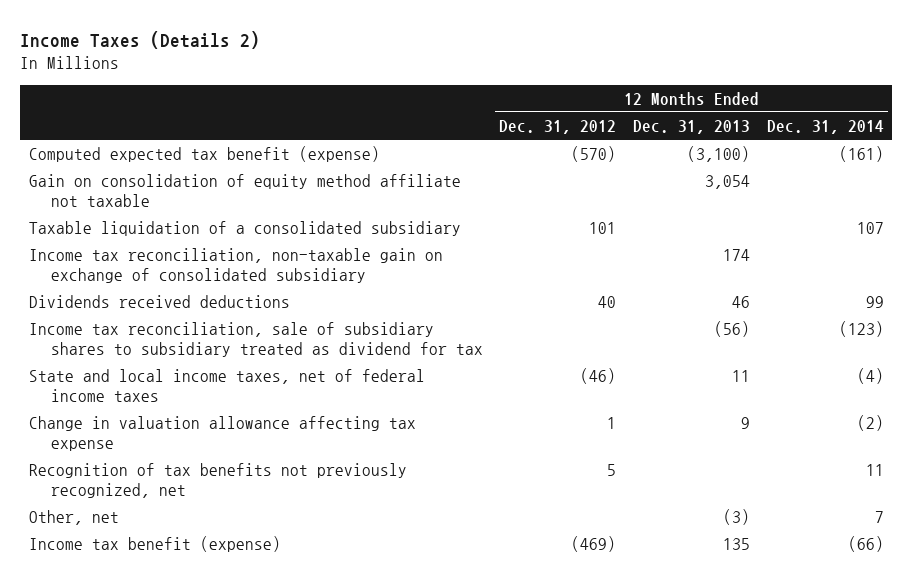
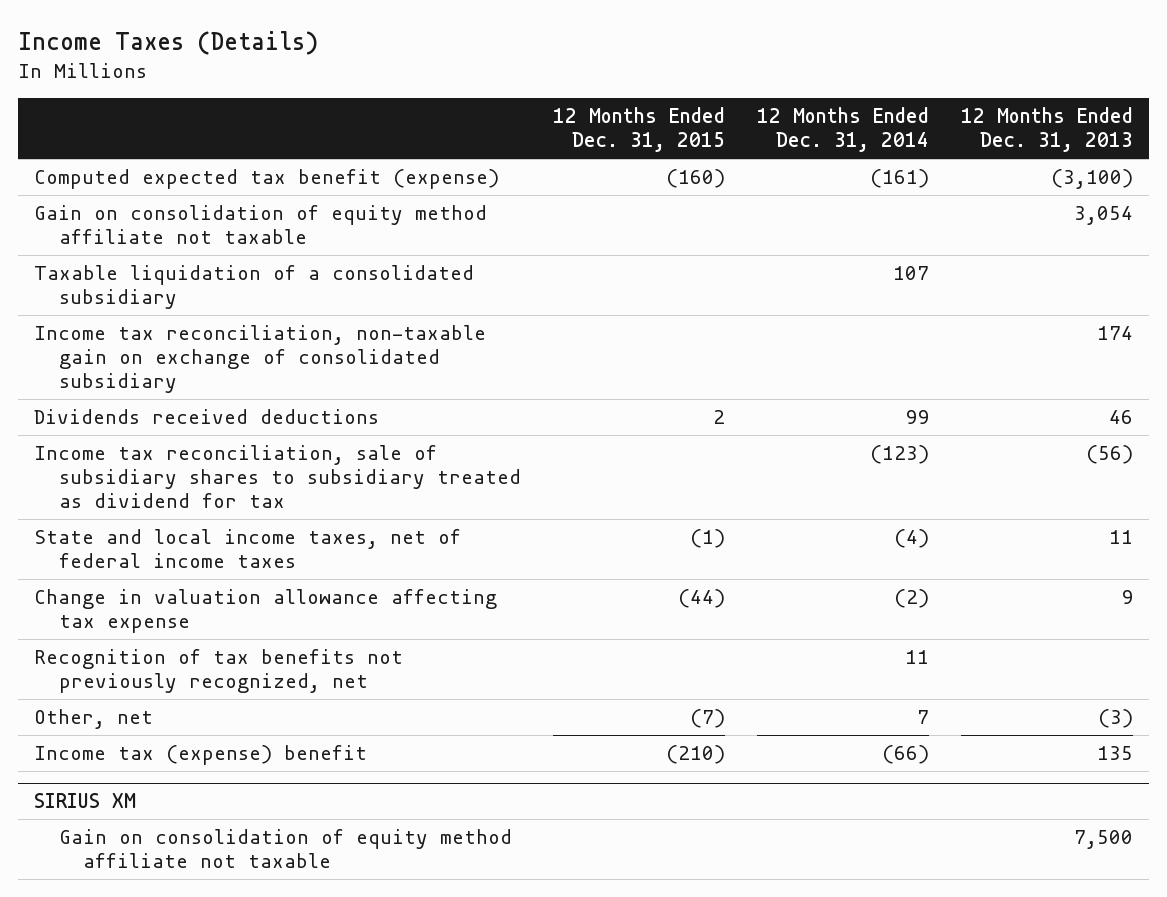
- Income Taxes (Details 2)
+ Income Taxes (Details)
- | 12 Months Ended Dec. 31, 2012 | 12 Months Ended Dec. 31, 2013 | 12 Months Ended Dec. 31, 2014
+ | 12 Months Ended Dec. 31, 2015 | 12 Months Ended Dec. 31, 2014 | 12 Months Ended Dec. 31, 2013
- Income tax benefit (expense) | (469) | 135 | (66)
+ Income tax (expense) benefit | (210) | (66) | 135
+ SIRIUS XM
+ Gain on consolidation of equity method affiliate not taxable | | | 7,500

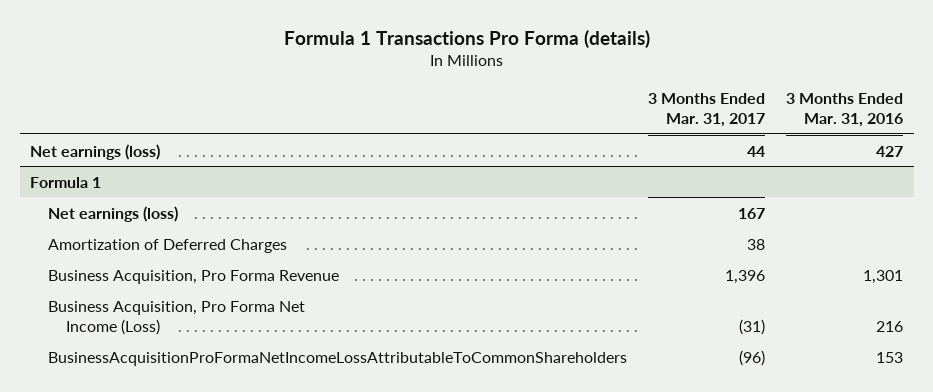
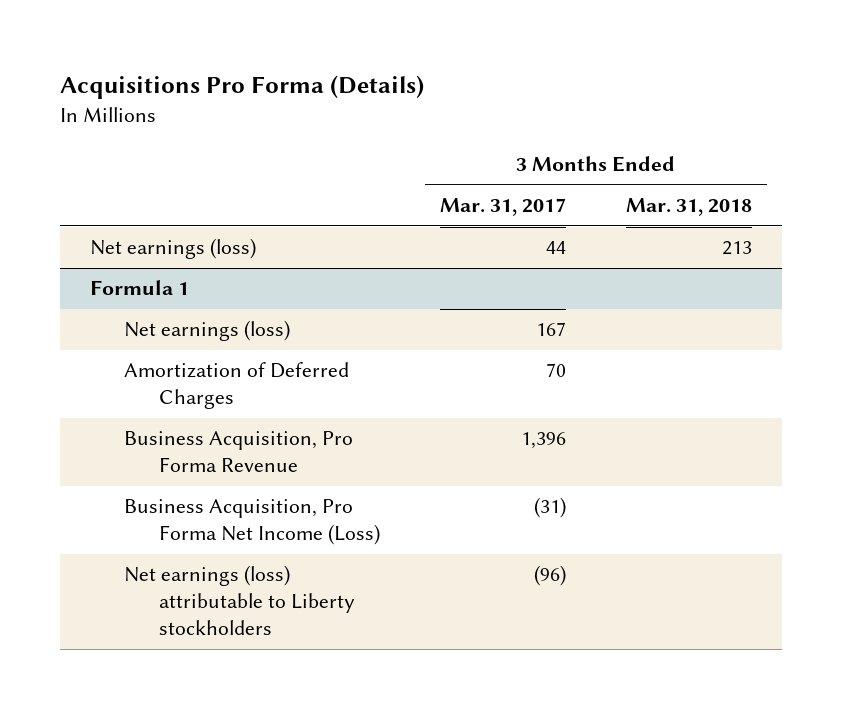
- Formula 1 Transactions Pro Forma (details)
+ Acquisitions Pro Forma (Details)
- | 3 Months Ended Mar. 31, 2017 | 3 Months Ended Mar. 31, 2016
+ | 3 Months Ended Mar. 31, 2017 | 3 Months Ended Mar. 31, 2018
@ Formula 1
- Amortization of Deferred Charges | 38 |
+ Amortization of Deferred Charges | 70 |
- BusinessAcquisitionProFormaNetIncomeLossAttributableToCommonShareholders | (96) | 153
+ Net earnings (loss) attributable to Liberty stockholders | (96) |

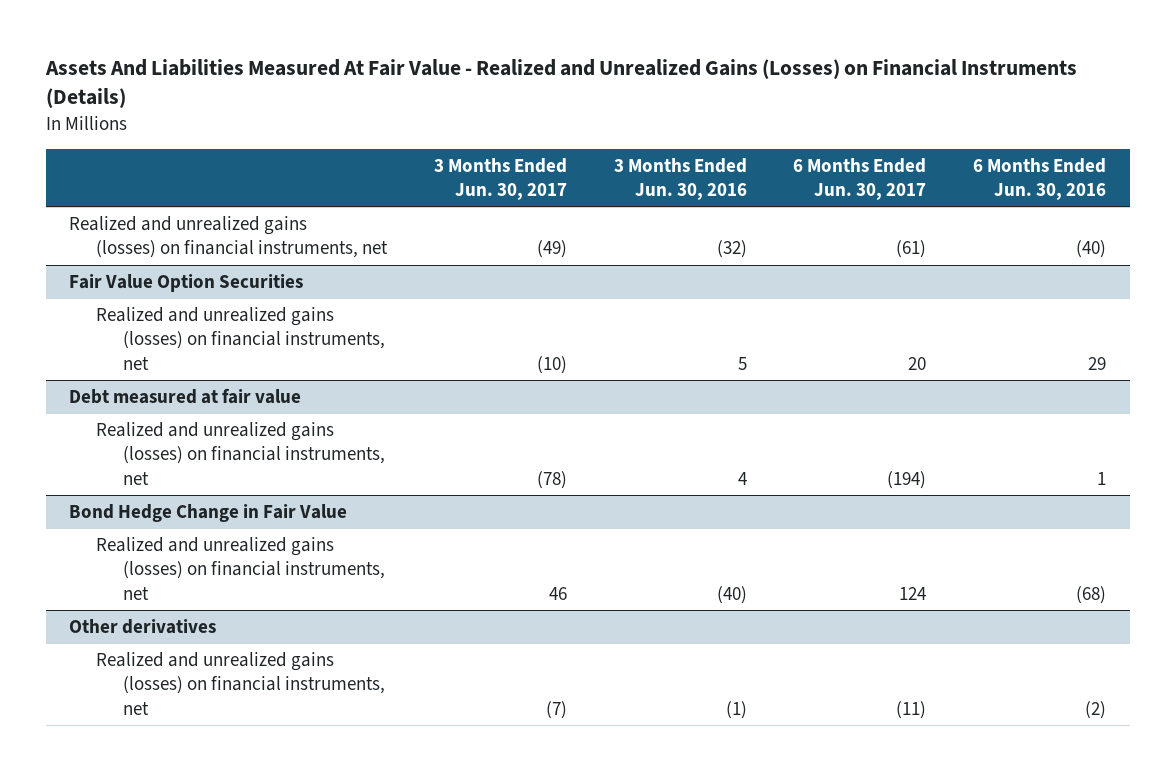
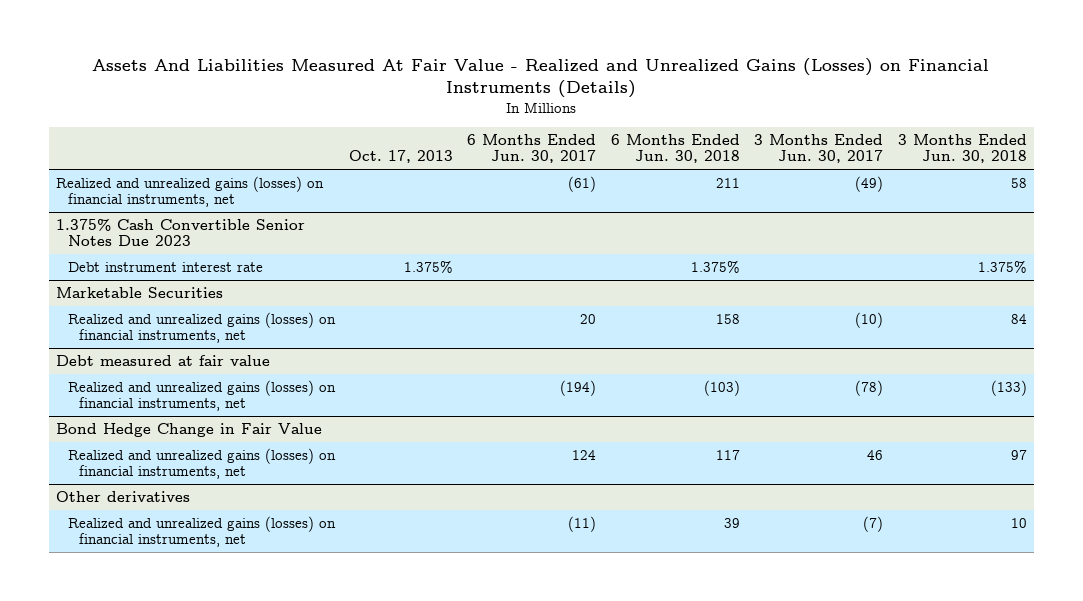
- | 3 Months Ended Jun. 30, 2017 | 3 Months Ended Jun. 30, 2016 | 6 Months Ended Jun. 30, 2017 | 6 Months Ended Jun. 30, 2016
+ | Oct. 17, 2013 | 6 Months Ended Jun. 30, 2017 | 6 Months Ended Jun. 30, 2018 | 3 Months Ended Jun. 30, 2017 | 3 Months Ended Jun. 30, 2018
- Fair Value Option Securities
+ 1.375% Cash Convertible Senior Notes Due 2023
+ Debt instrument interest rate | 1.375% | | 1.375% | | 1.375%
+ Marketable Securities

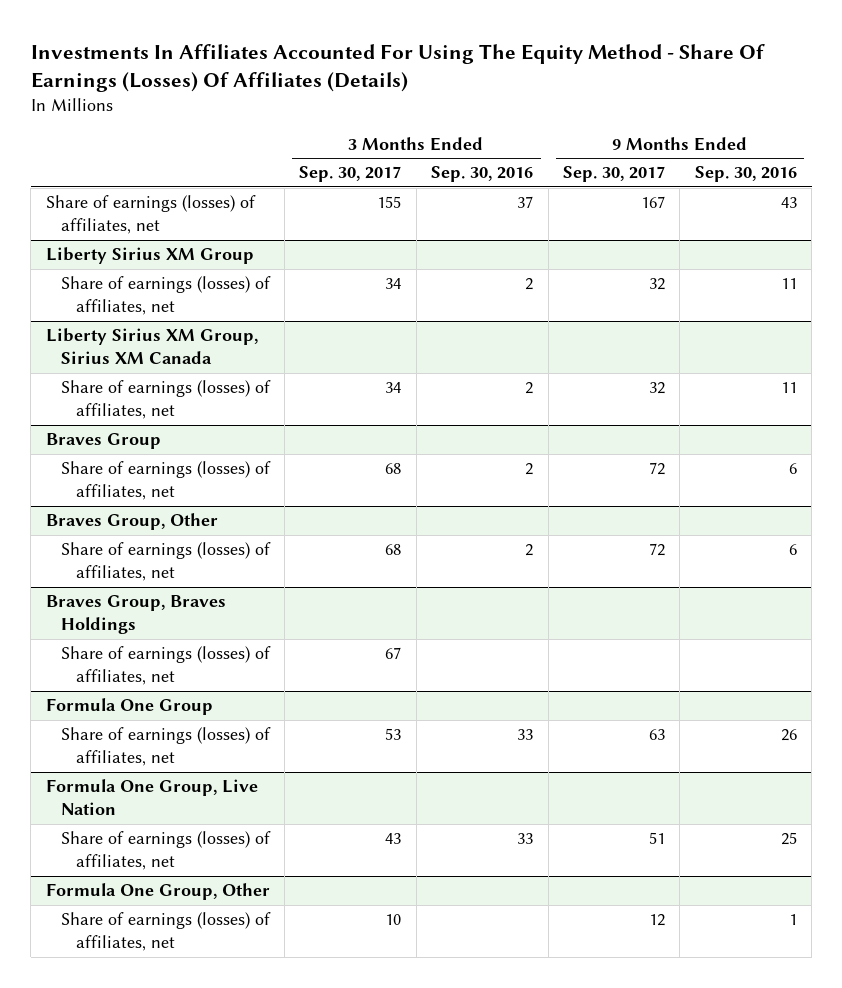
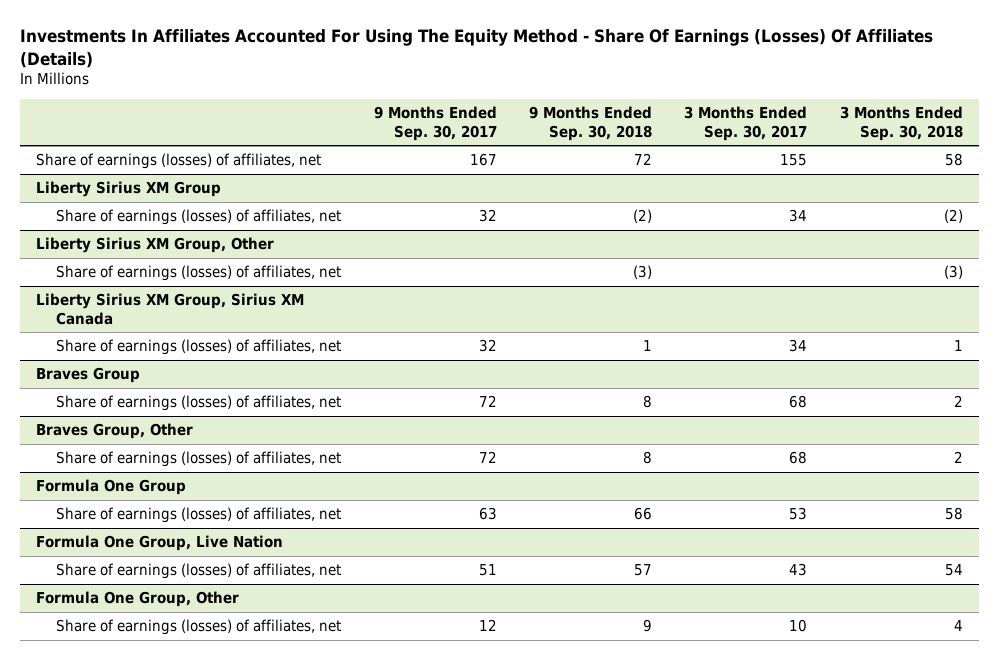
- | 3 Months Ended Sep. 30, 2017 | 3 Months Ended Sep. 30, 2016 | 9 Months Ended Sep. 30, 2017 | 9 Months Ended Sep. 30, 2016
+ | 9 Months Ended Sep. 30, 2017 | 9 Months Ended Sep. 30, 2018 | 3 Months Ended Sep. 30, 2017 | 3 Months Ended Sep. 30, 2018
+ Liberty Sirius XM Group, Other
+ Share of earnings (losses) of affiliates, net | | (3) | | (3)
- Braves Group, Braves Holdings
- Share of earnings (losses) of affiliates, net | 67 | | |

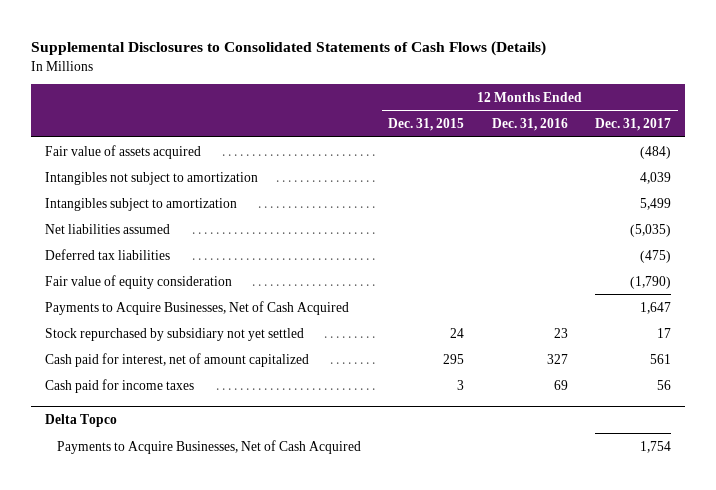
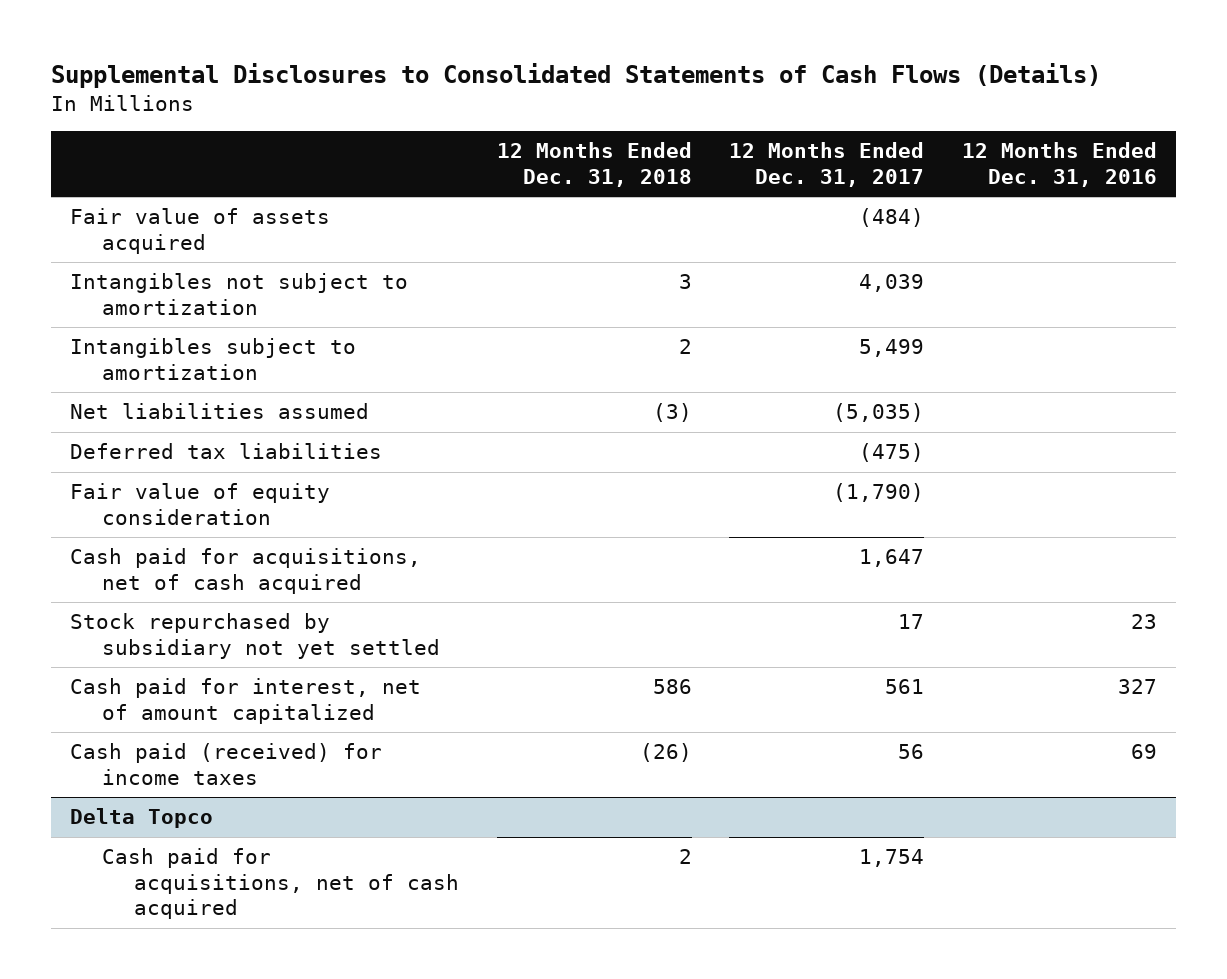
- | 12 Months Ended Dec. 31, 2015 | 12 Months Ended Dec. 31, 2016 | 12 Months Ended Dec. 31, 2017
+ | 12 Months Ended Dec. 31, 2018 | 12 Months Ended Dec. 31, 2017 | 12 Months Ended Dec. 31, 2016
- Payments to Acquire Businesses, Net of Cash Acquired | | | 1,647
+ Cash paid for acquisitions, net of cash acquired | | 1,647 |
- Cash paid for income taxes | 3 | 69 | 56
+ Cash paid (received) for income taxes | (26) | 56 | 69
@ Delta Topco
- Payments to Acquire Businesses, Net of Cash Acquired | | | 1,754
+ Cash paid for acquisitions, net of cash acquired | 2 | 1,754 |

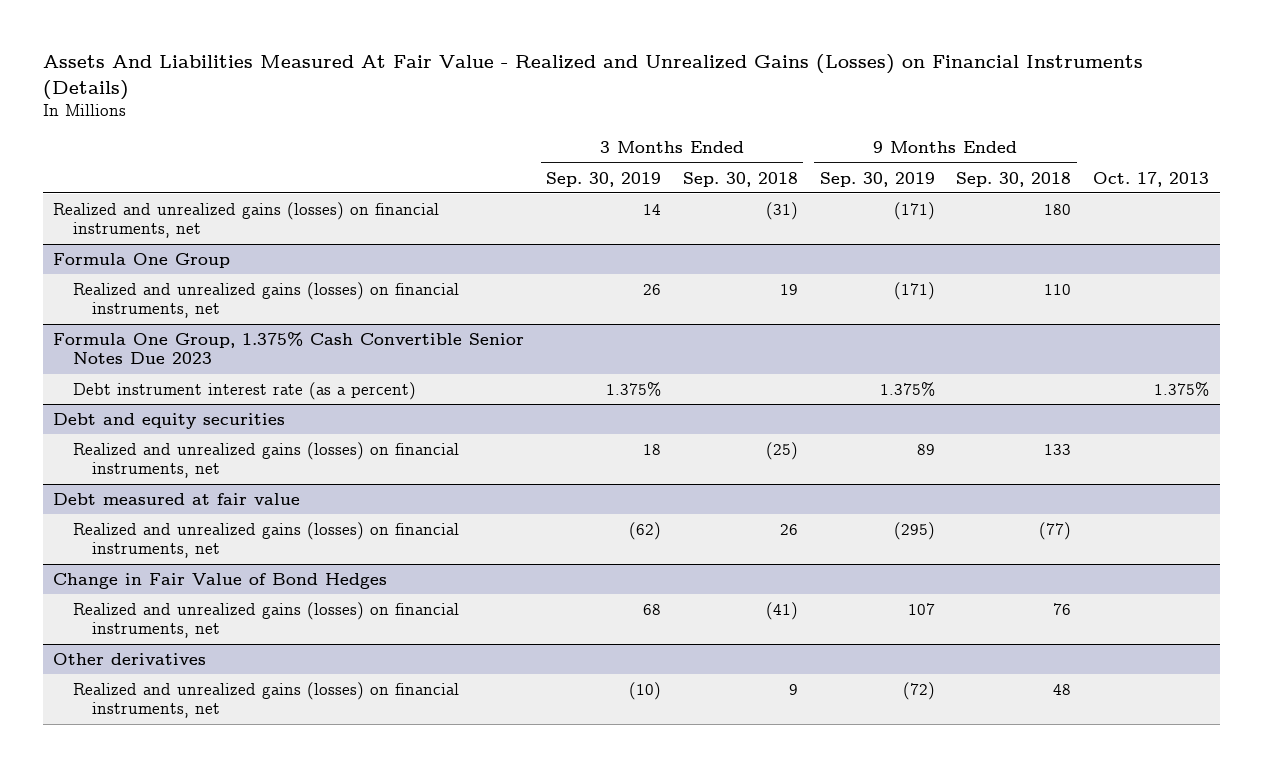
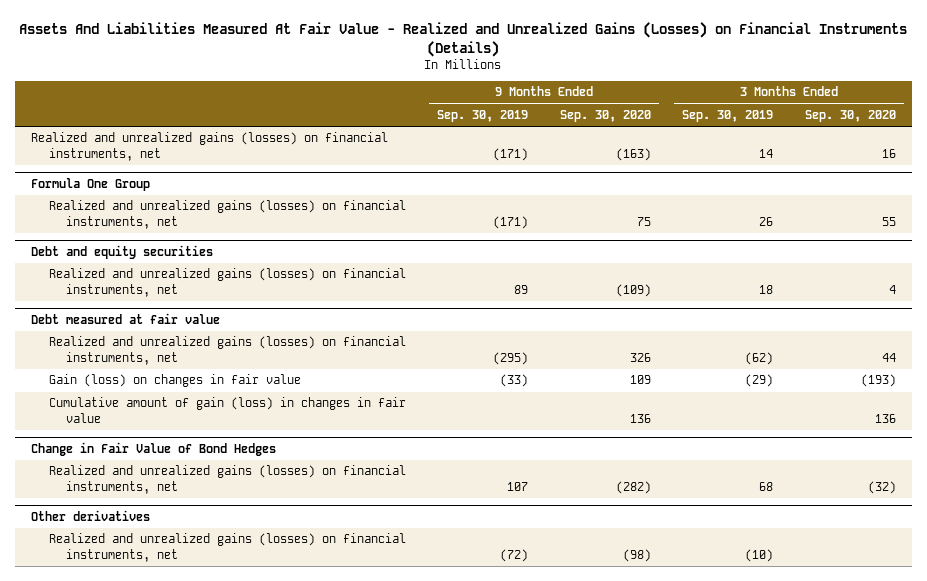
- | 3 Months Ended Sep. 30, 2019 | 3 Months Ended Sep. 30, 2018 | 9 Months Ended Sep. 30, 2019 | 9 Months Ended Sep. 30, 2018 | Oct. 17, 2013
+ | 9 Months Ended Sep. 30, 2019 | 9 Months Ended Sep. 30, 2020 | 3 Months Ended Sep. 30, 2019 | 3 Months Ended Sep. 30, 2020
- Formula One Group, 1.375% Cash Convertible Senior Notes Due 2023
- Debt instrument interest rate (as a percent) | 1.375% | | 1.375% | | 1.375%
@ Debt measured at fair value
+ Gain (loss) on changes in fair value | (33) | 109 | (29) | (193)
+ Cumulative amount of gain (loss) in changes in fair value | | 136 | | 136

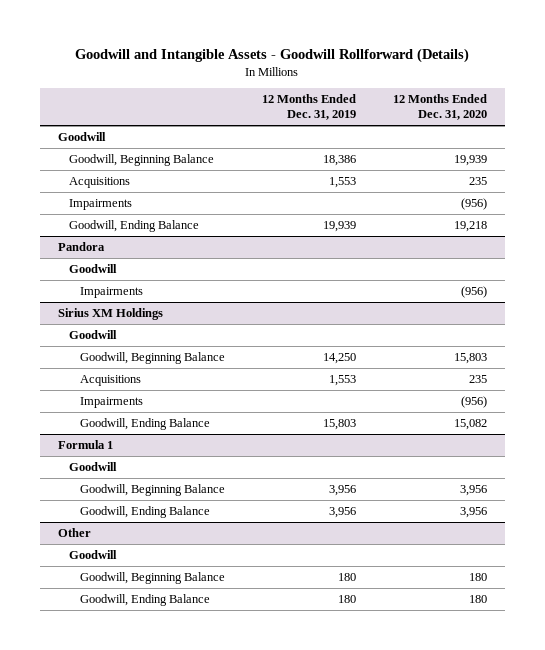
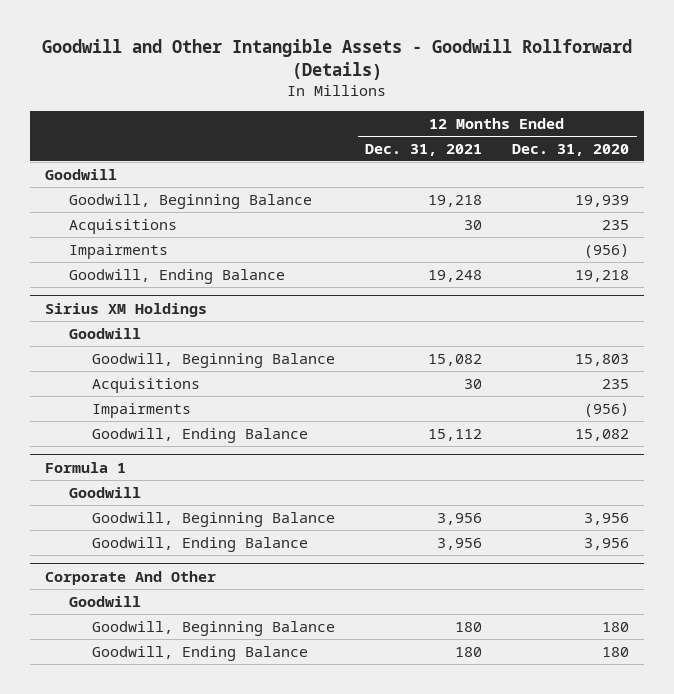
- Goodwill and Intangible Assets - Goodwill Rollforward (Details)
+ Goodwill and Other Intangible Assets - Goodwill Rollforward (Details)
- | 12 Months Ended Dec. 31, 2019 | 12 Months Ended Dec. 31, 2020
+ | 12 Months Ended Dec. 31, 2021 | 12 Months Ended Dec. 31, 2020
- Pandora
- Goodwill
- Impairments | | (956)
- Other
+ Corporate And Other

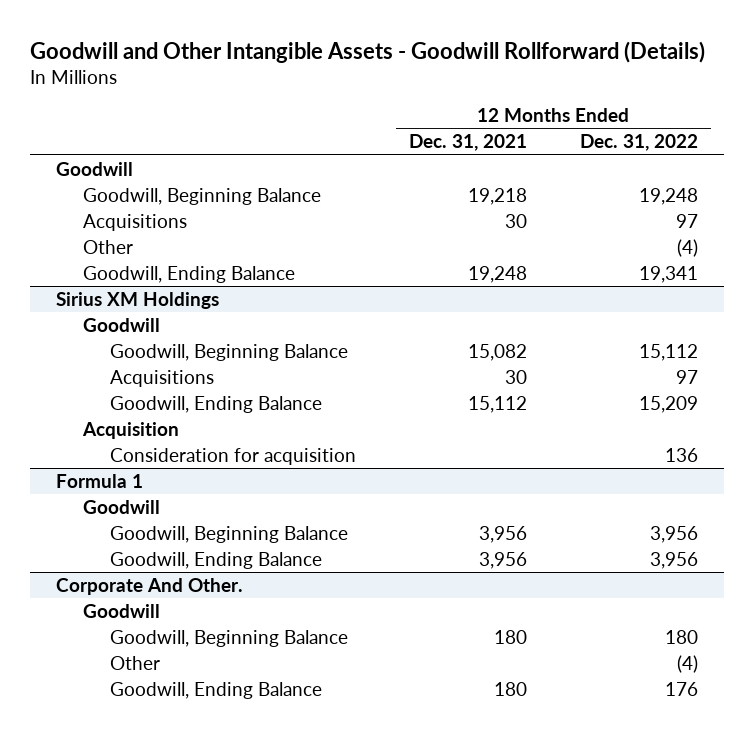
- | 12 Months Ended Dec. 31, 2021 | 12 Months Ended Dec. 31, 2020
+ | 12 Months Ended Dec. 31, 2021 | 12 Months Ended Dec. 31, 2022
- Impairments | | (956)
+ Other | | (4)
@ Sirius XM Holdings
- Impairments | | (956)
+ Acquisition
+ Consideration for acquisition | | 136
- Corporate And Other
+ Corporate And Other.
+ Other | | (4)

